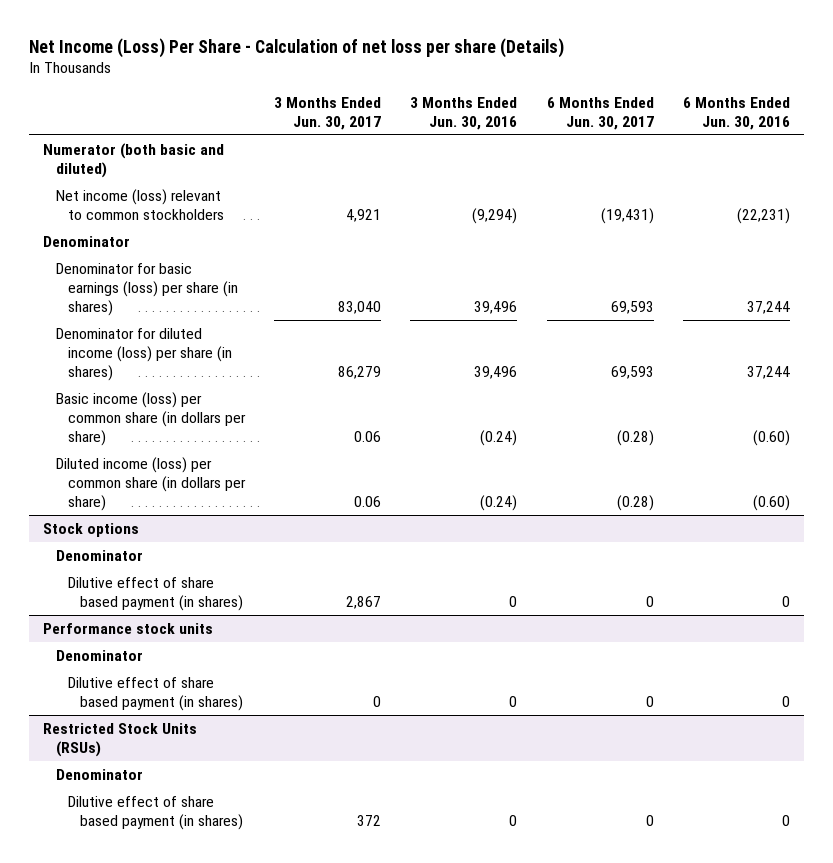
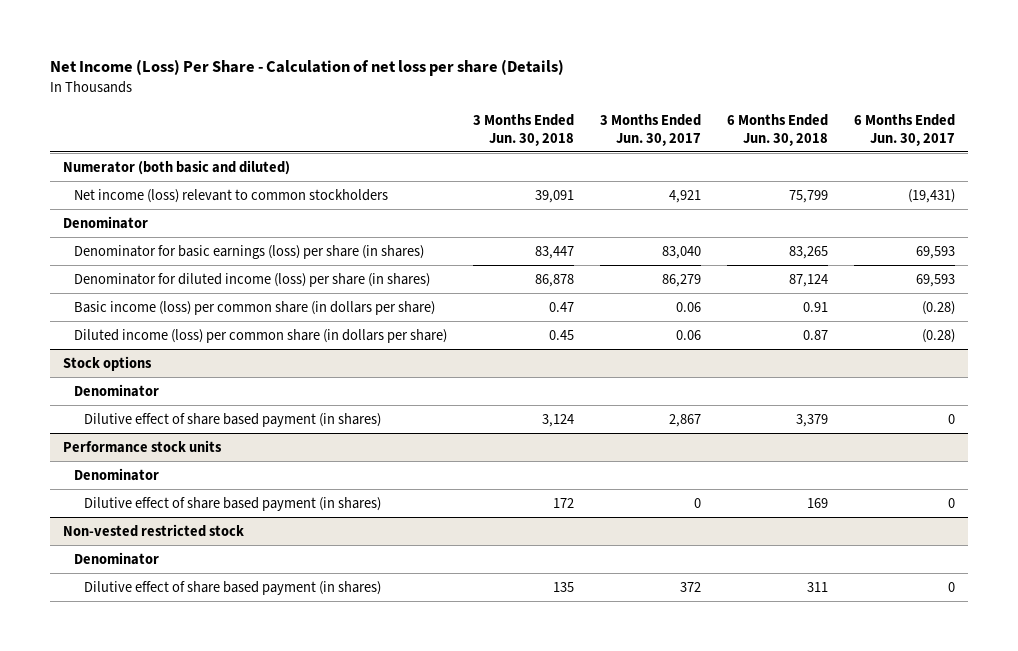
- | 3 Months Ended Jun. 30, 2017 | 3 Months Ended Jun. 30, 2016 | 6 Months Ended Jun. 30, 2017 | 6 Months Ended Jun. 30, 2016
+ | 3 Months Ended Jun. 30, 2018 | 3 Months Ended Jun. 30, 2017 | 6 Months Ended Jun. 30, 2018 | 6 Months Ended Jun. 30, 2017
- Restricted Stock Units (RSUs)
+ Non-vested restricted stock

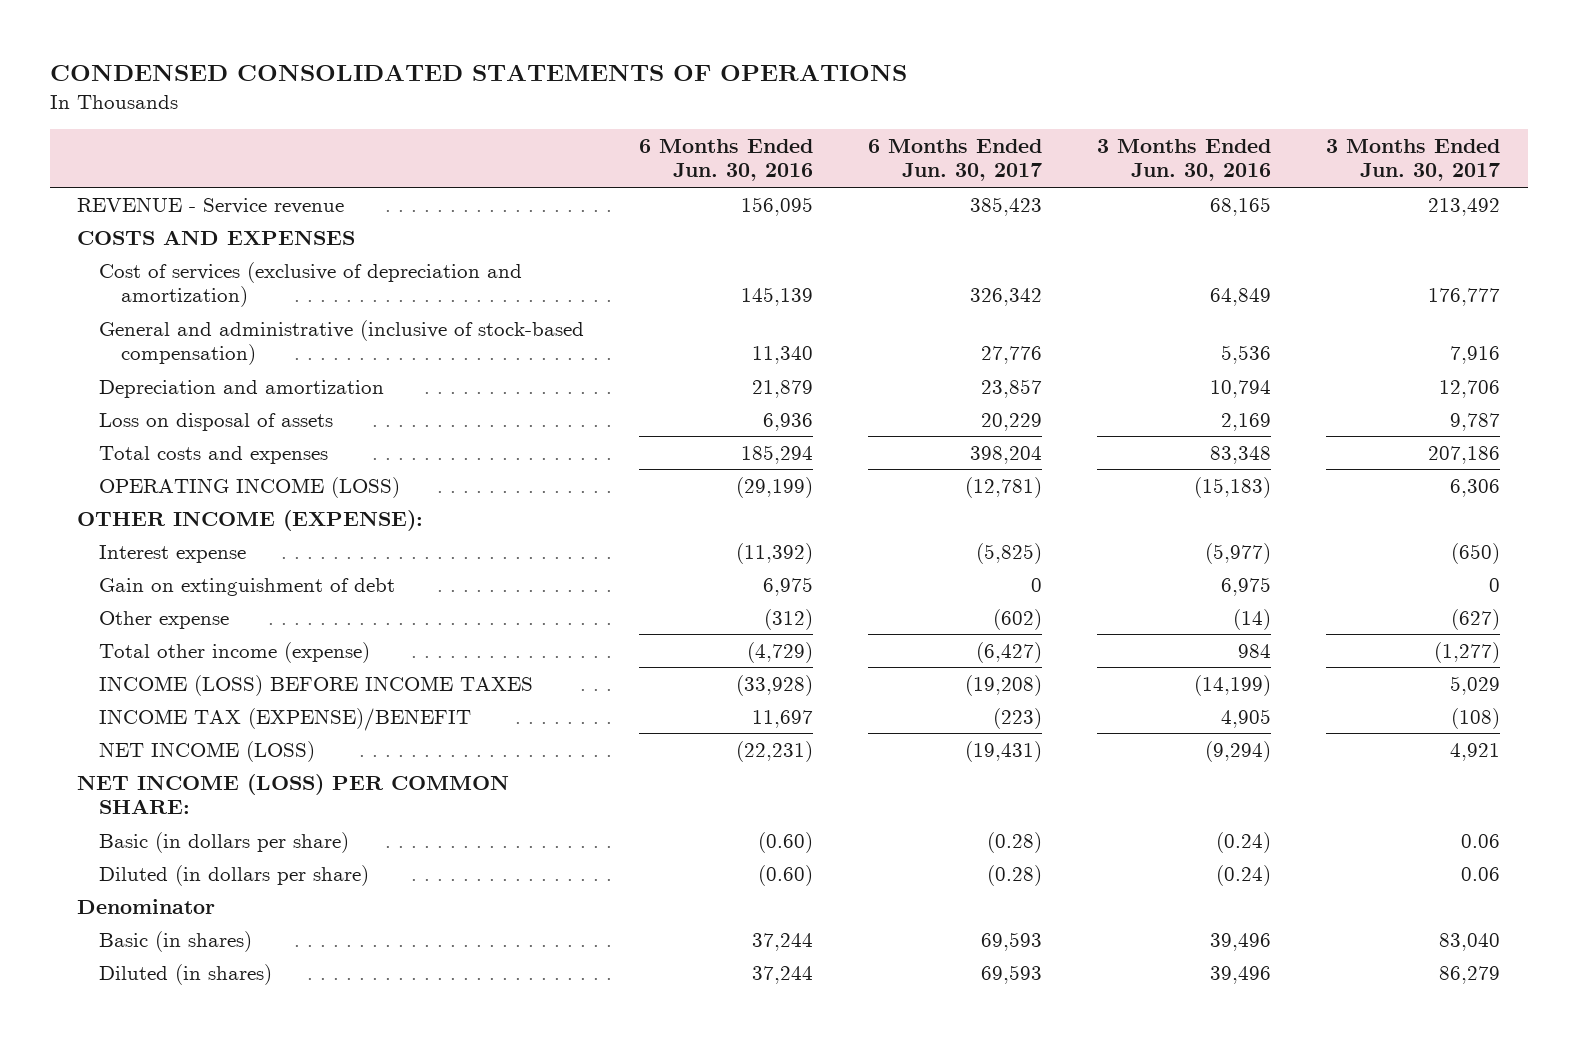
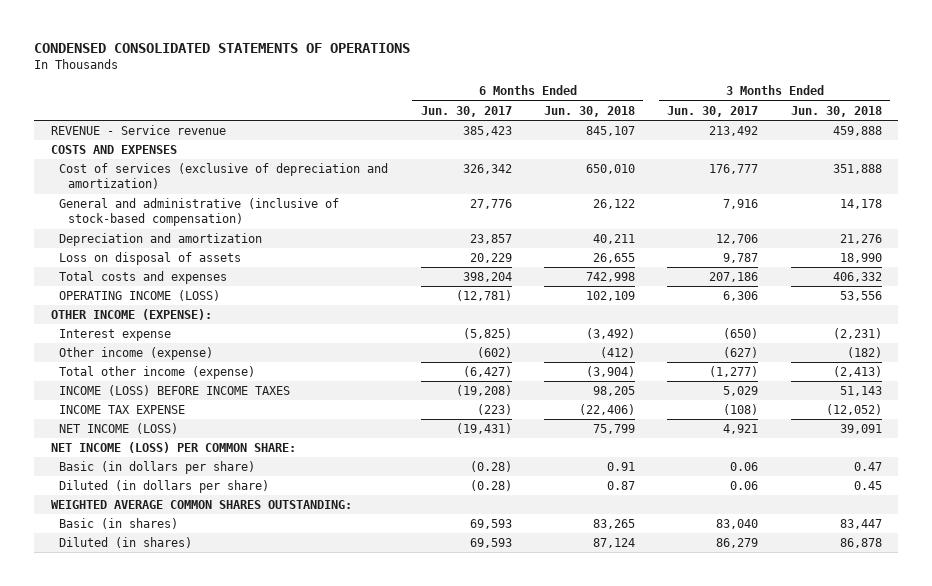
- | 6 Months Ended Jun. 30, 2016 | 6 Months Ended Jun. 30, 2017 | 3 Months Ended Jun. 30, 2016 | 3 Months Ended Jun. 30, 2017
+ | 6 Months Ended Jun. 30, 2017 | 6 Months Ended Jun. 30, 2018 | 3 Months Ended Jun. 30, 2017 | 3 Months Ended Jun. 30, 2018
- Gain on extinguishment of debt | 6,975 | 0 | 6,975 | 0
- Other expense | (312) | (602) | (14) | (627)
+ Other income (expense) | (602) | (412) | (627) | (182)
- INCOME TAX (EXPENSE)/BENEFIT | 11,697 | (223) | 4,905 | (108)
+ INCOME TAX EXPENSE | (223) | (22,406) | (108) | (12,052)
- Denominator
+ WEIGHTED AVERAGE COMMON SHARES OUTSTANDING:

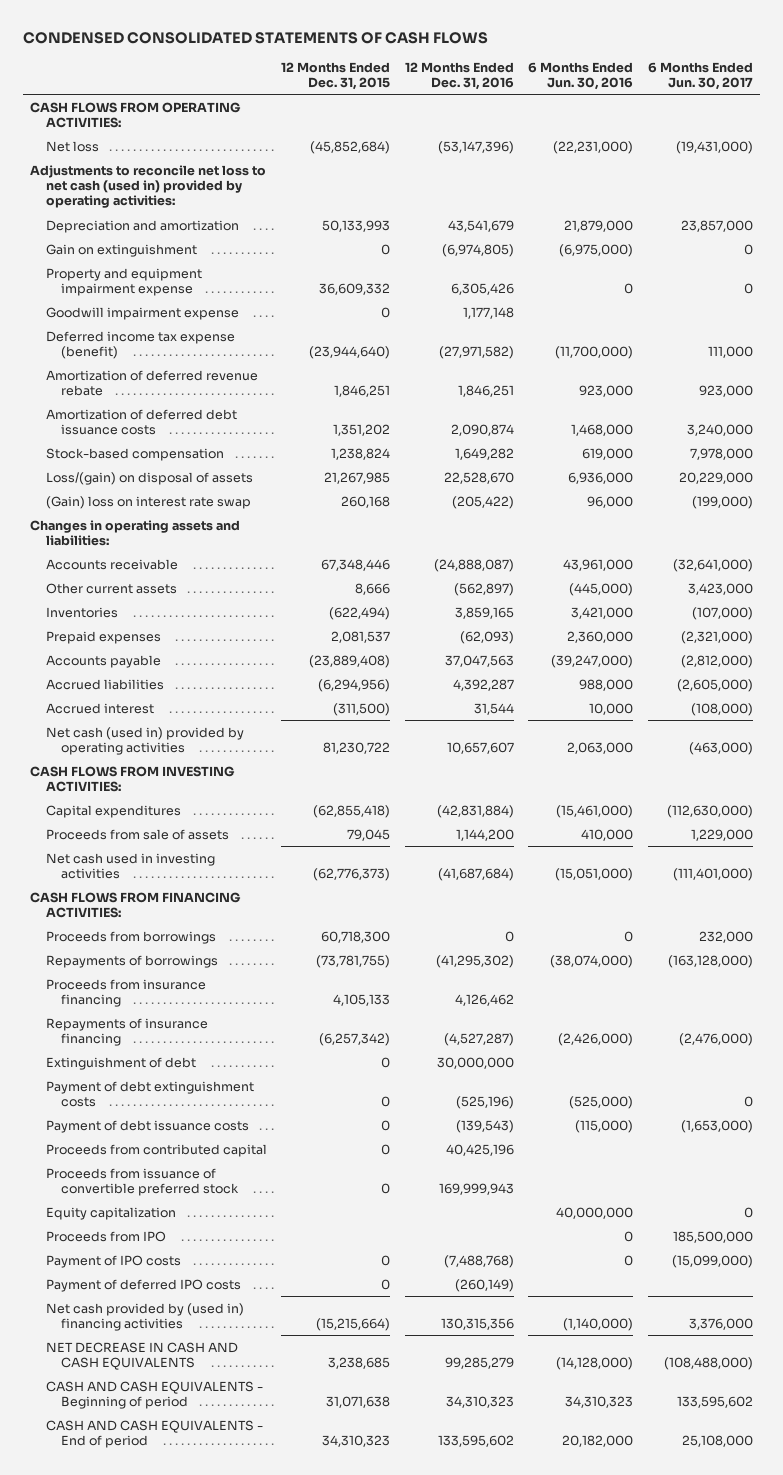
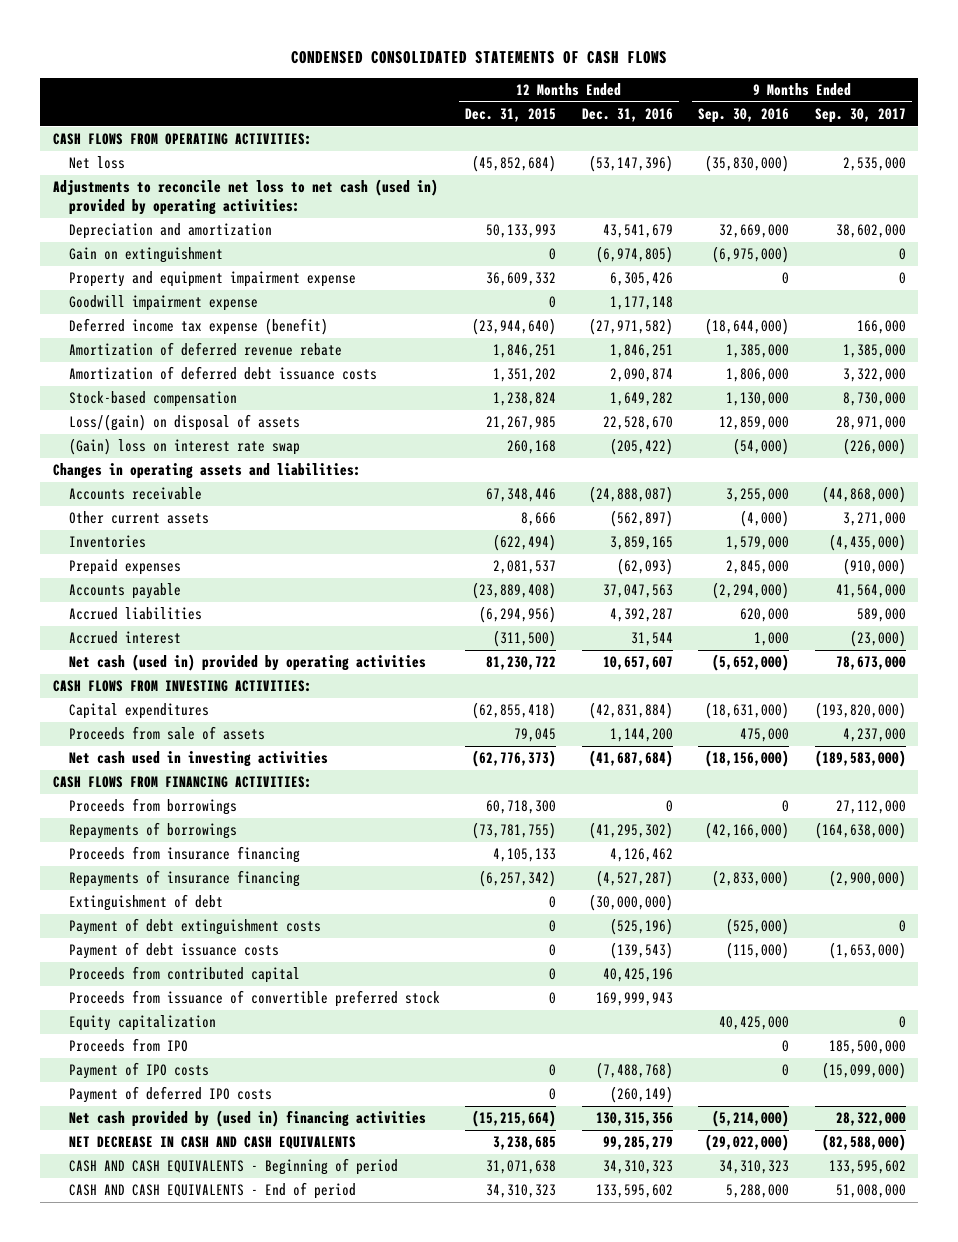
- | 12 Months Ended Dec. 31, 2015 | 12 Months Ended Dec. 31, 2016 | 6 Months Ended Jun. 30, 2016 | 6 Months Ended Jun. 30, 2017
+ | 12 Months Ended Dec. 31, 2015 | 12 Months Ended Dec. 31, 2016 | 9 Months Ended Sep. 30, 2016 | 9 Months Ended Sep. 30, 2017
- Extinguishment of debt | 0 | 30,000,000 | |
+ Extinguishment of debt | 0 | (30,000,000) | |

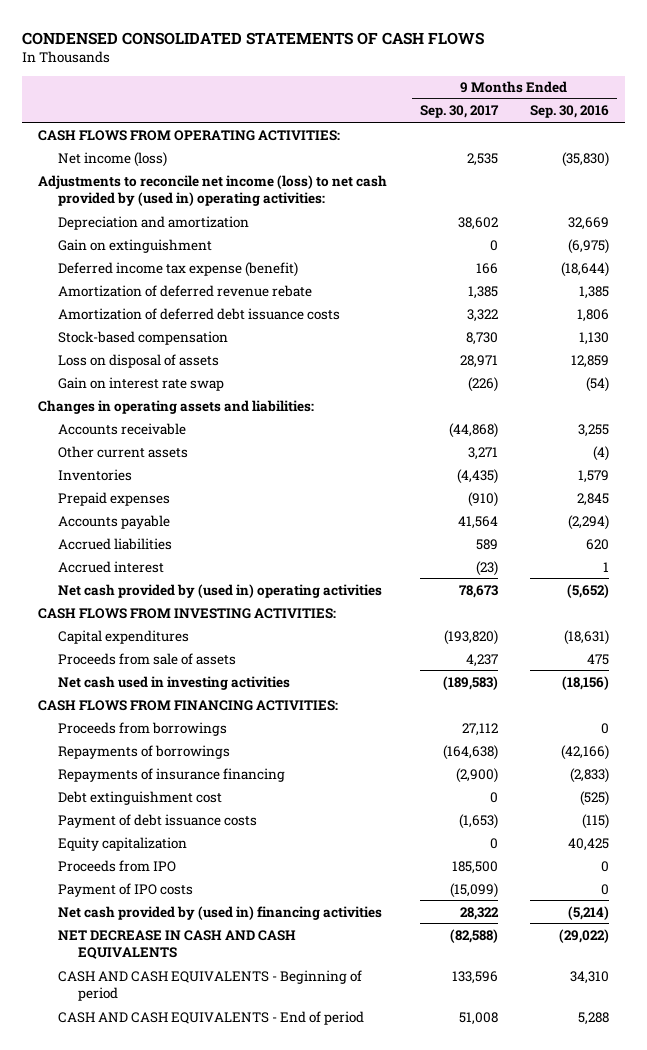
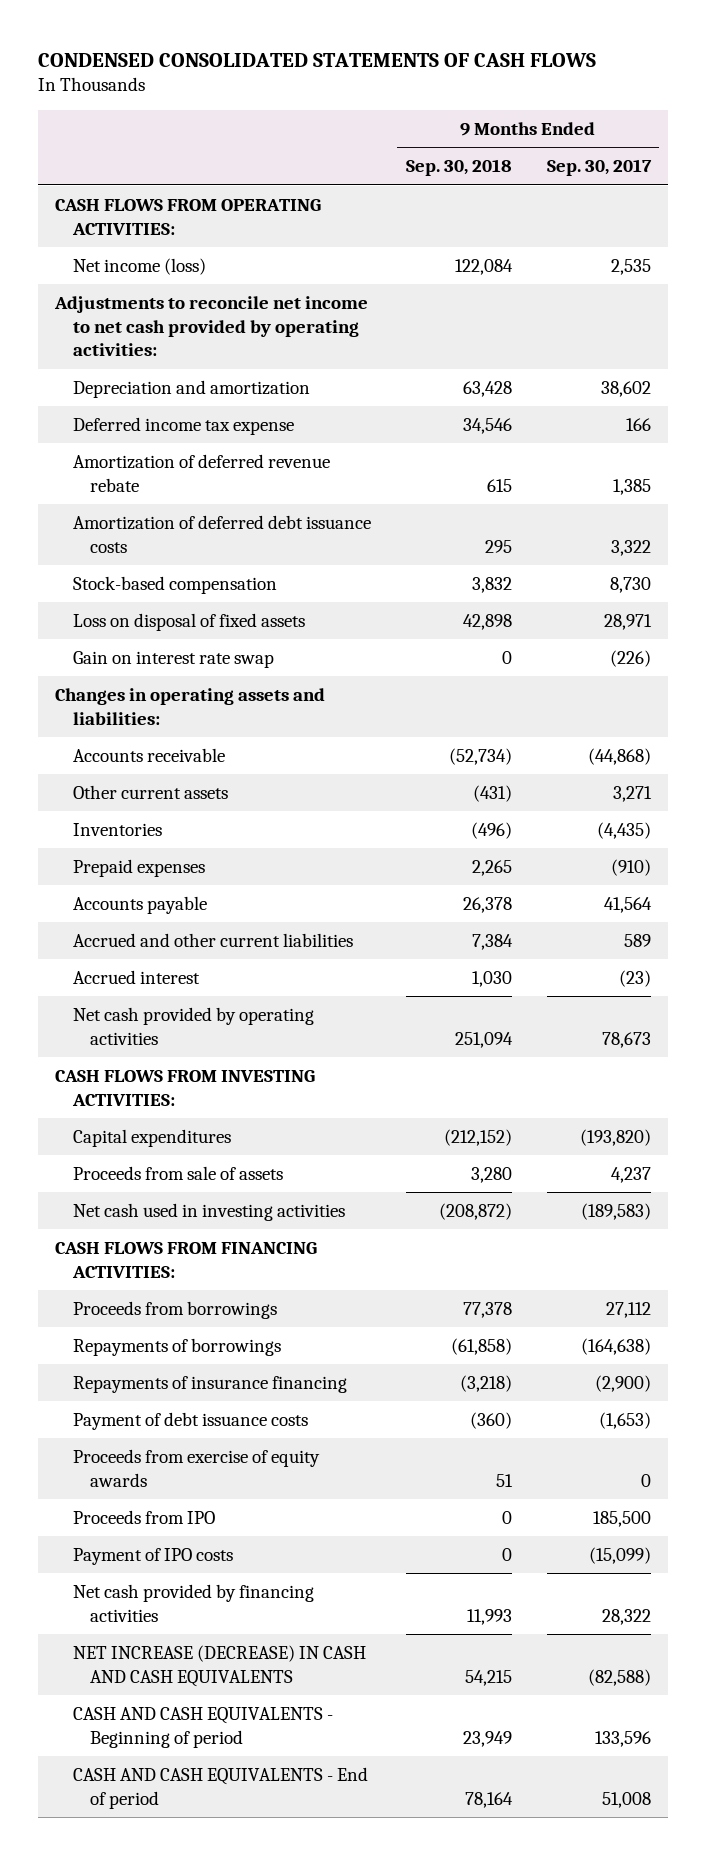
- | 9 Months Ended Sep. 30, 2017 | 9 Months Ended Sep. 30, 2016
+ | 9 Months Ended Sep. 30, 2018 | 9 Months Ended Sep. 30, 2017
- Adjustments to reconcile net income (loss) to net cash provided by (used in) operating activities:
+ Adjustments to reconcile net income to net cash provided by operating activities:
- Gain on extinguishment | 0 | (6,975)
- Deferred income tax expense (benefit) | 166 | (18,644)
+ Deferred income tax expense | 34,546 | 166
- Loss on disposal of assets | 28,971 | 12,859
+ Loss on disposal of fixed assets | 42,898 | 28,971
- Accrued liabilities | 589 | 620
+ Accrued and other current liabilities | 7,384 | 589
- Net cash provided by (used in) operating activities | 78,673 | (5,652)
+ Net cash provided by operating activities | 251,094 | 78,673
- Debt extinguishment cost | 0 | (525)
- Equity capitalization | 0 | 40,425
+ Proceeds from exercise of equity awards | 51 | 0
- Net cash provided by (used in) financing activities | 28,322 | (5,214)
- NET DECREASE IN CASH AND CASH EQUIVALENTS | (82,588) | (29,022)
+ Net cash provided by financing activities | 11,993 | 28,322
+ NET INCREASE (DECREASE) IN CASH AND CASH EQUIVALENTS | 54,215 | (82,588)

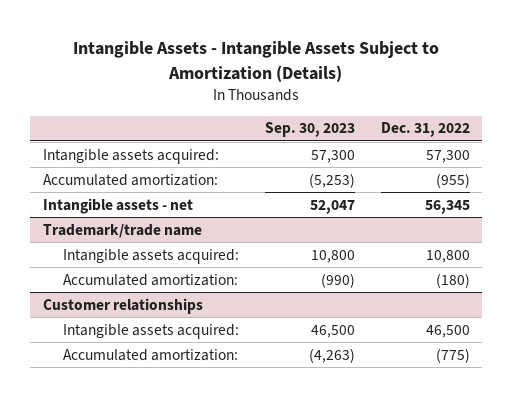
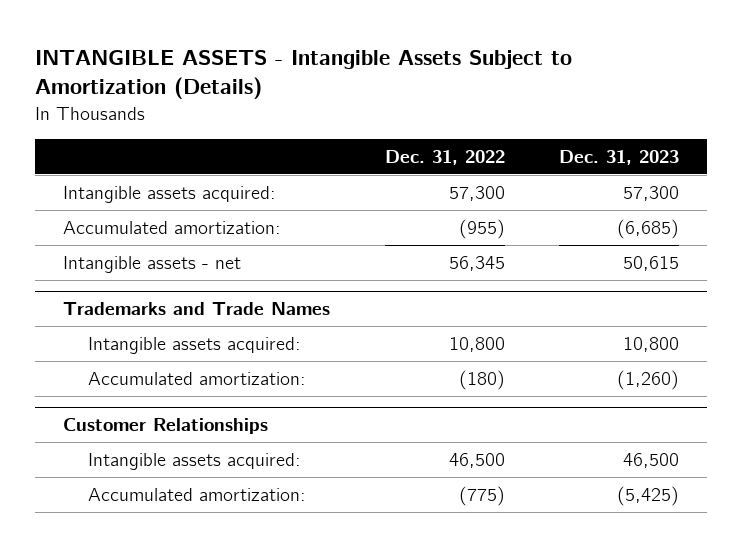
- Intangible Assets - Intangible Assets Subject to Amortization (Details)
+ INTANGIBLE ASSETS - Intangible Assets Subject to Amortization (Details)
- | Sep. 30, 2023 | Dec. 31, 2022
+ | Dec. 31, 2022 | Dec. 31, 2023
- Trademark/trade name
+ Trademarks and Trade Names
- Customer relationships
+ Customer Relationships

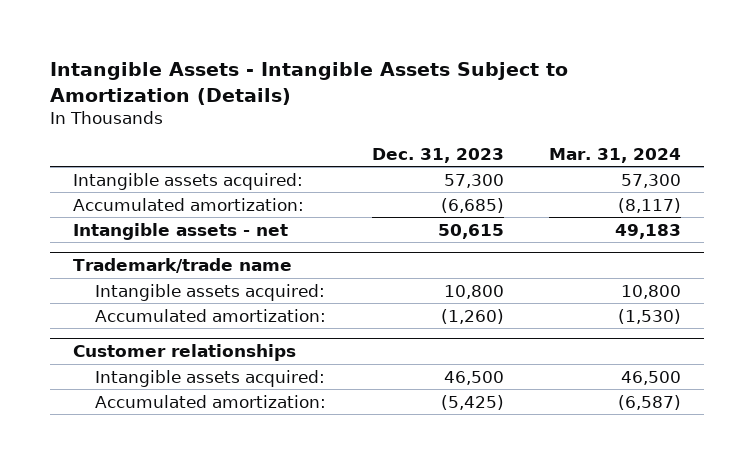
- INTANGIBLE ASSETS - Intangible Assets Subject to Amortization (Details)
+ Intangible Assets - Intangible Assets Subject to Amortization (Details)
- | Dec. 31, 2022 | Dec. 31, 2023
+ | Dec. 31, 2023 | Mar. 31, 2024
- Trademarks and Trade Names
+ Trademark/trade name
- Customer Relationships
+ Customer relationships

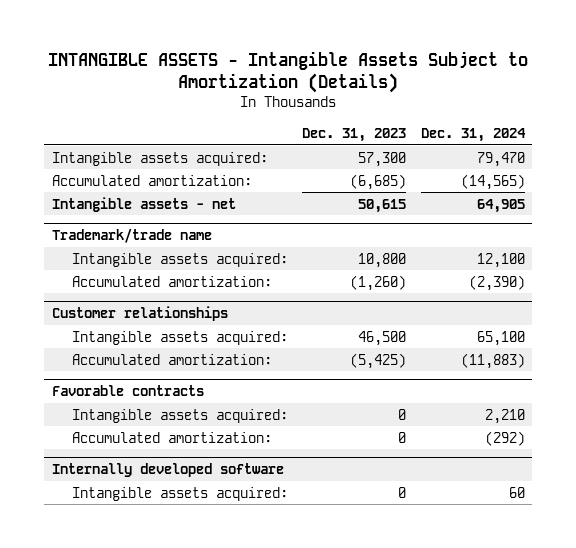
- Intangible Assets - Intangible Assets Subject to Amortization (Details)
+ INTANGIBLE ASSETS - Intangible Assets Subject to Amortization (Details)
- | Dec. 31, 2023 | Mar. 31, 2024
+ | Dec. 31, 2023 | Dec. 31, 2024
+ Favorable contracts
+ Intangible assets acquired: | 0 | 2,210
+ Accumulated amortization: | 0 | (292)
+ Internally developed software
+ Intangible assets acquired: | 0 | 60

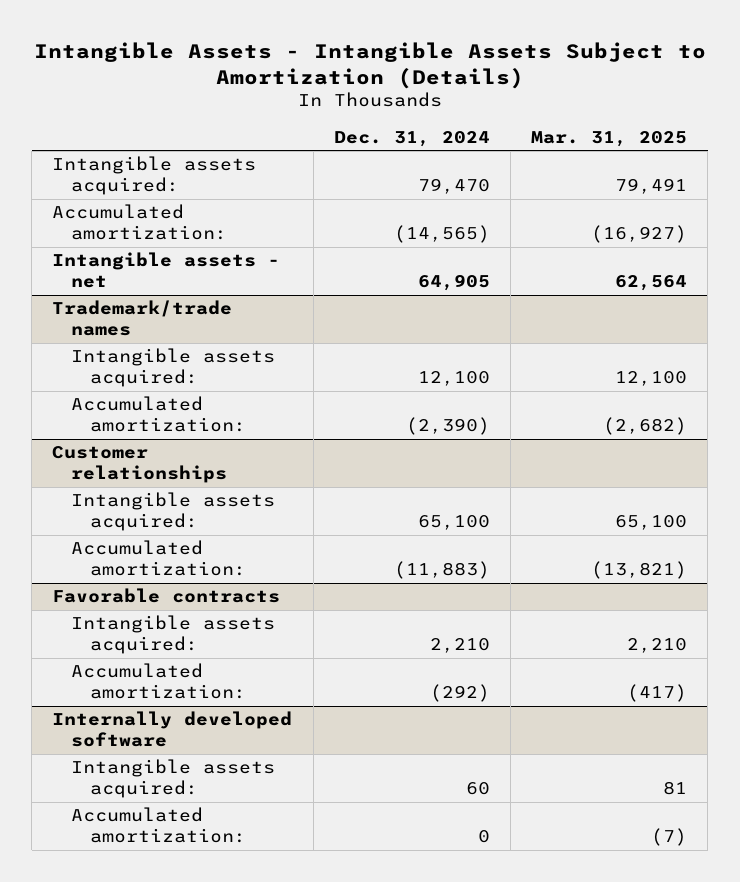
- INTANGIBLE ASSETS - Intangible Assets Subject to Amortization (Details)
+ Intangible Assets - Intangible Assets Subject to Amortization (Details)
- | Dec. 31, 2023 | Dec. 31, 2024
+ | Dec. 31, 2024 | Mar. 31, 2025
- Trademark/trade name
+ Trademark/trade names
@ Internally developed software
+ Accumulated amortization: | 0 | (7)

